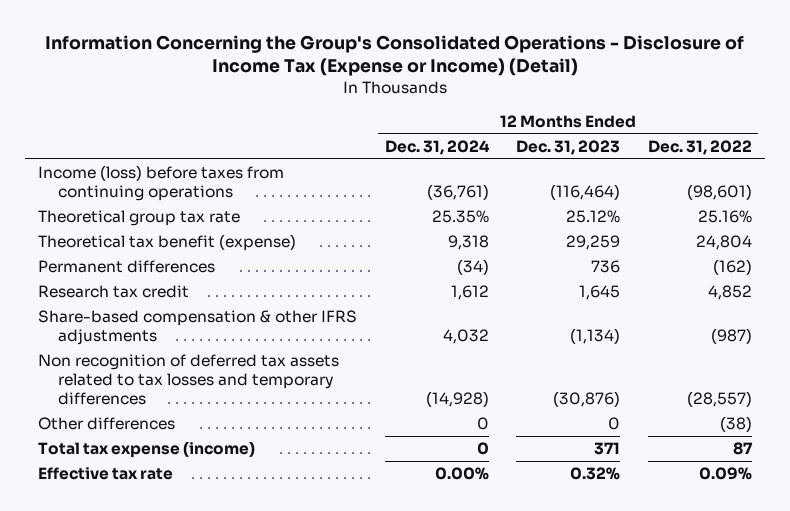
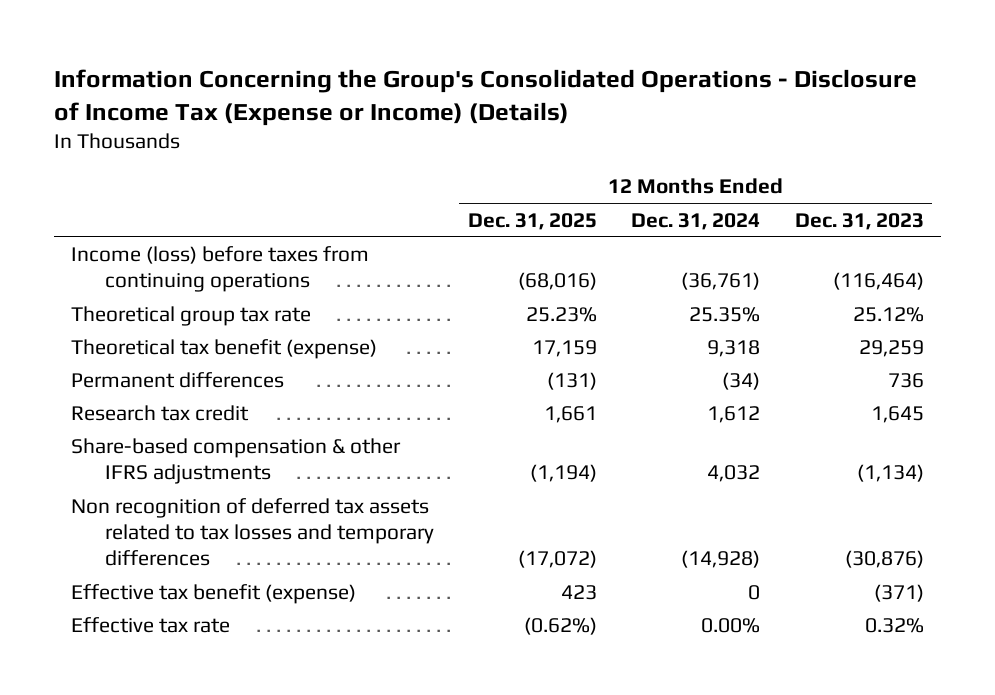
- Information Concerning the Group's Consolidated Operations - Disclosure of Income Tax (Expense or Income) (Detail)
+ Information Concerning the Group's Consolidated Operations - Disclosure of Income Tax (Expense or Income) (Details)
- | 12 Months Ended Dec. 31, 2024 | 12 Months Ended Dec. 31, 2023 | 12 Months Ended Dec. 31, 2022
+ | 12 Months Ended Dec. 31, 2025 | 12 Months Ended Dec. 31, 2024 | 12 Months Ended Dec. 31, 2023
- Other differences | 0 | 0 | (38)
- Total tax expense (income) | 0 | 371 | 87
+ Effective tax benefit (expense) | 423 | 0 | (371)

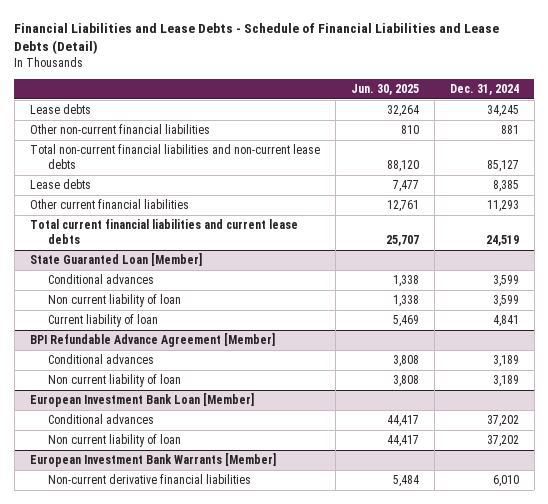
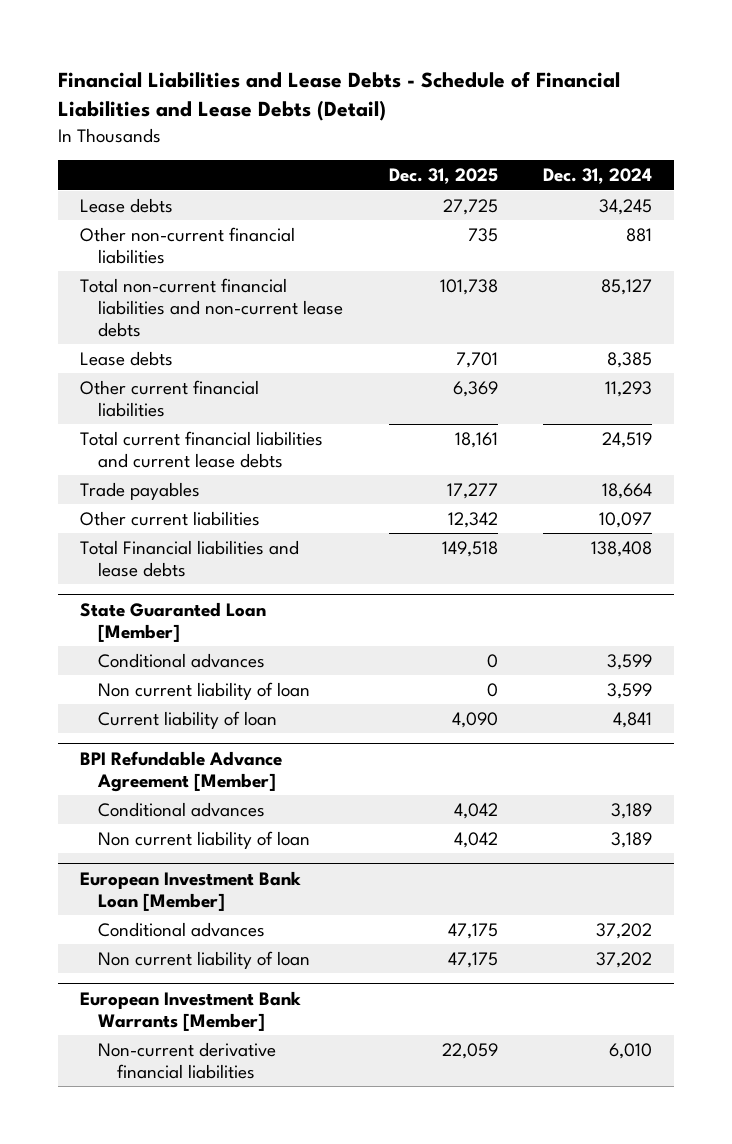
- | Jun. 30, 2025 | Dec. 31, 2024
+ | Dec. 31, 2025 | Dec. 31, 2024
+ Trade payables | 17,277 | 18,664
+ Other current liabilities | 12,342 | 10,097
+ Total Financial liabilities and lease debts | 149,518 | 138,408

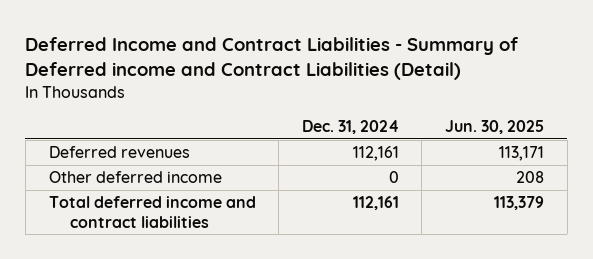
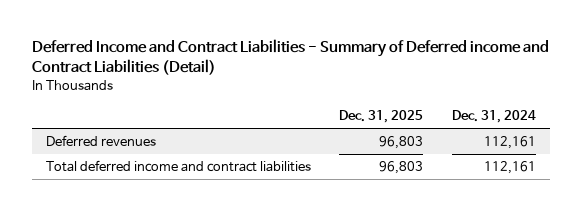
- | Dec. 31, 2024 | Jun. 30, 2025
+ | Dec. 31, 2025 | Dec. 31, 2024
- Other deferred income | 0 | 208

